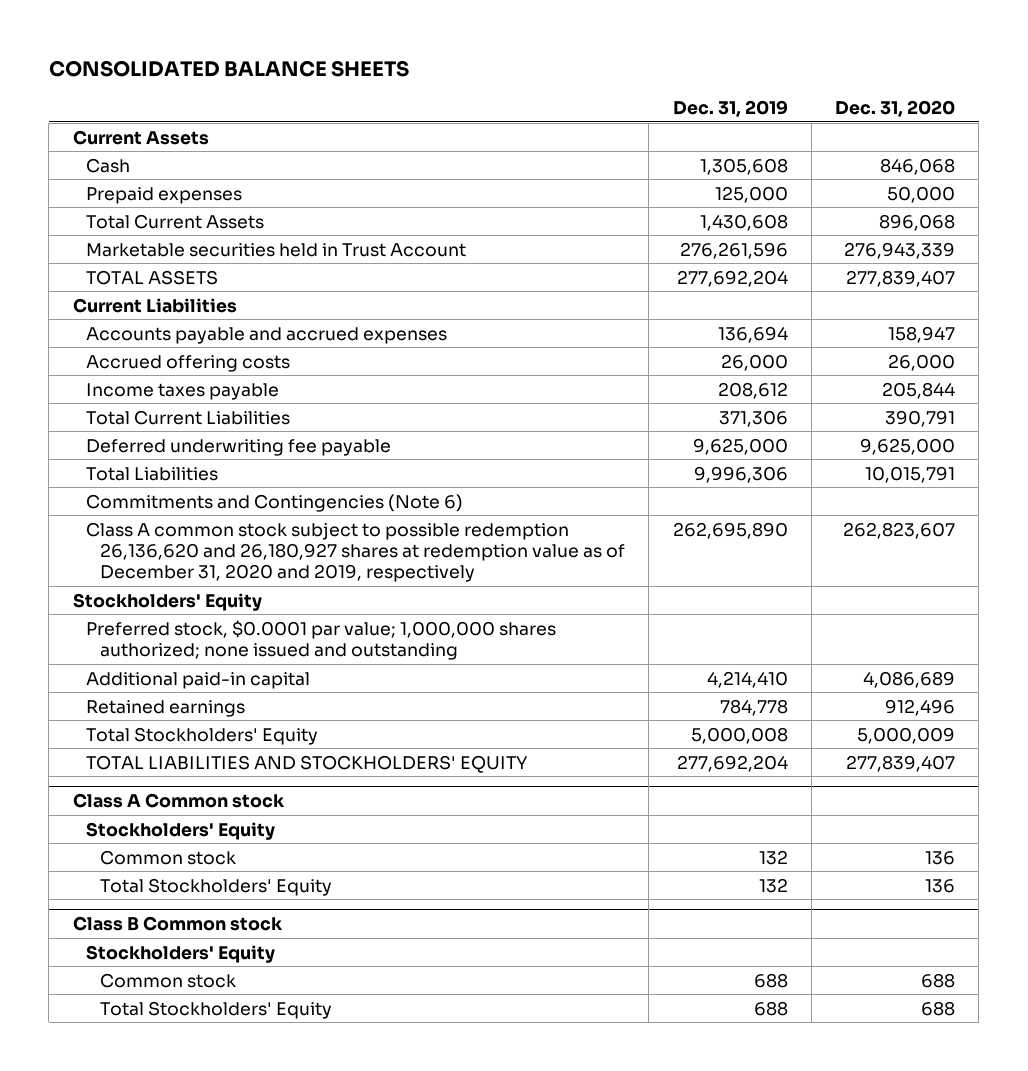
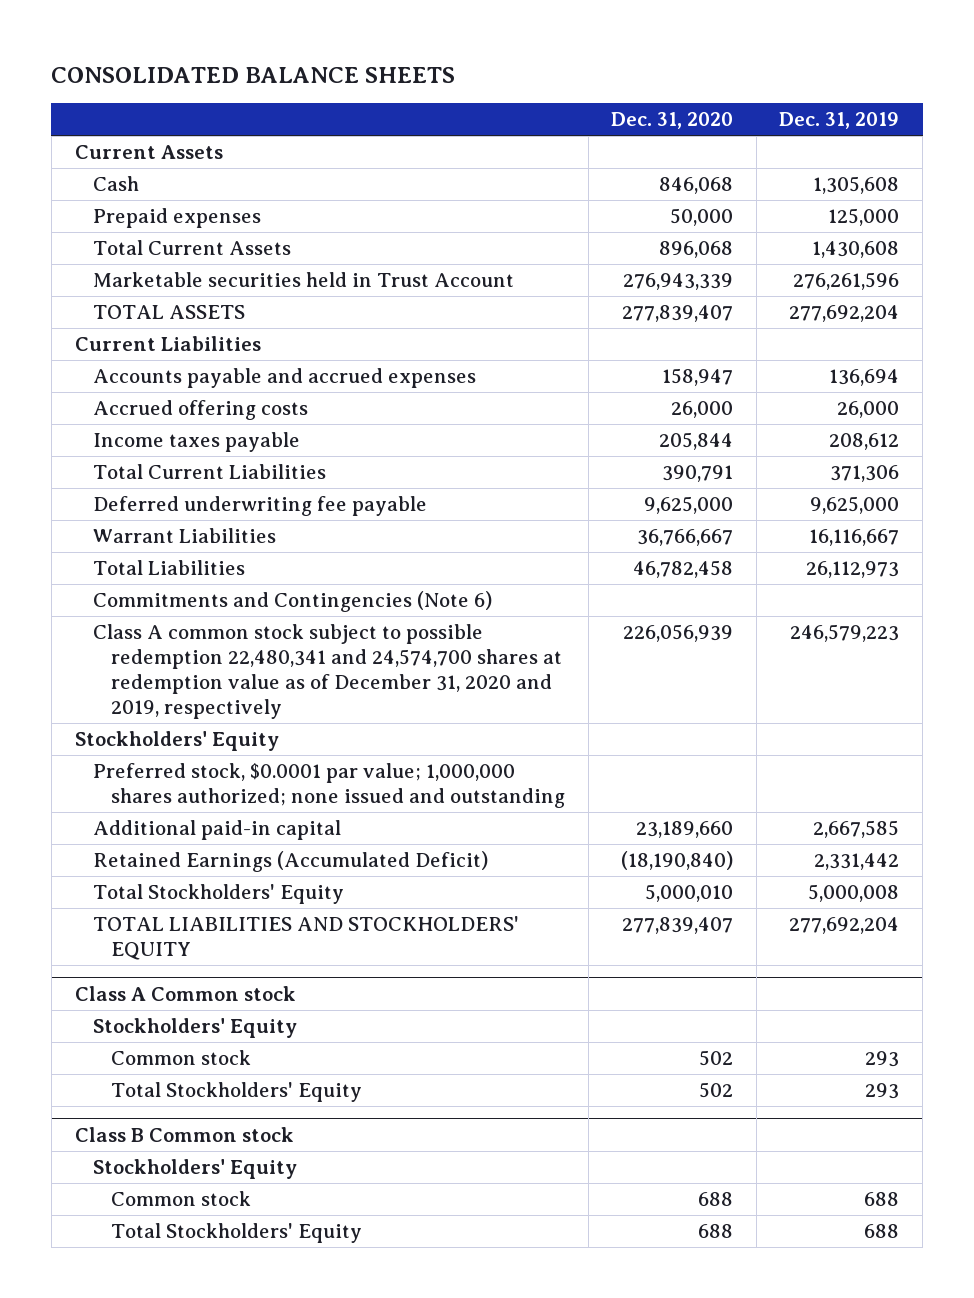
- | Dec. 31, 2019 | Dec. 31, 2020
+ | Dec. 31, 2020 | Dec. 31, 2019
- Total Liabilities | 9,996,306 | 10,015,791
+ Warrant Liabilities | 36,766,667 | 16,116,667
+ Total Liabilities | 46,782,458 | 26,112,973
- Class A common stock subject to possible redemption 26,136,620 and 26,180,927 shares at redemption value as of December 31, 2020 and 2019, respectively | 262,695,890 | 262,823,607
+ Class A common stock subject to possible redemption 22,480,341 and 24,574,700 shares at redemption value as of December 31, 2020 and 2019, respectively | 226,056,939 | 246,579,223
- Additional paid-in capital | 4,214,410 | 4,086,689
- Retained earnings | 784,778 | 912,496
- Total Stockholders' Equity | 5,000,008 | 5,000,009
+ Additional paid-in capital | 23,189,660 | 2,667,585
+ Retained Earnings (Accumulated Deficit) | (18,190,840) | 2,331,442
+ Total Stockholders' Equity | 5,000,010 | 5,000,008
@ Class A Common stock
- Common stock | 132 | 136
- Total Stockholders' Equity | 132 | 136
+ Common stock | 502 | 293
+ Total Stockholders' Equity | 502 | 293

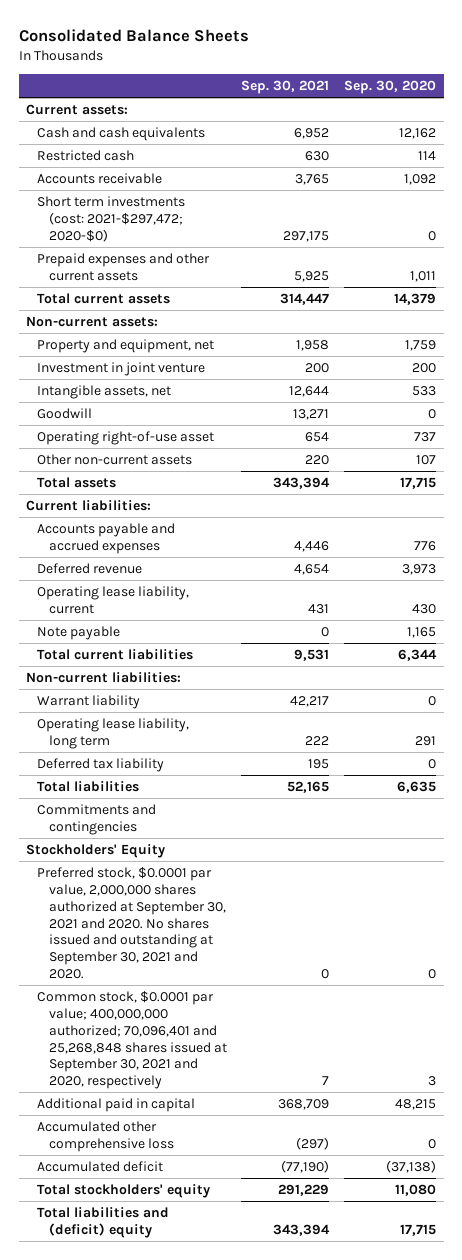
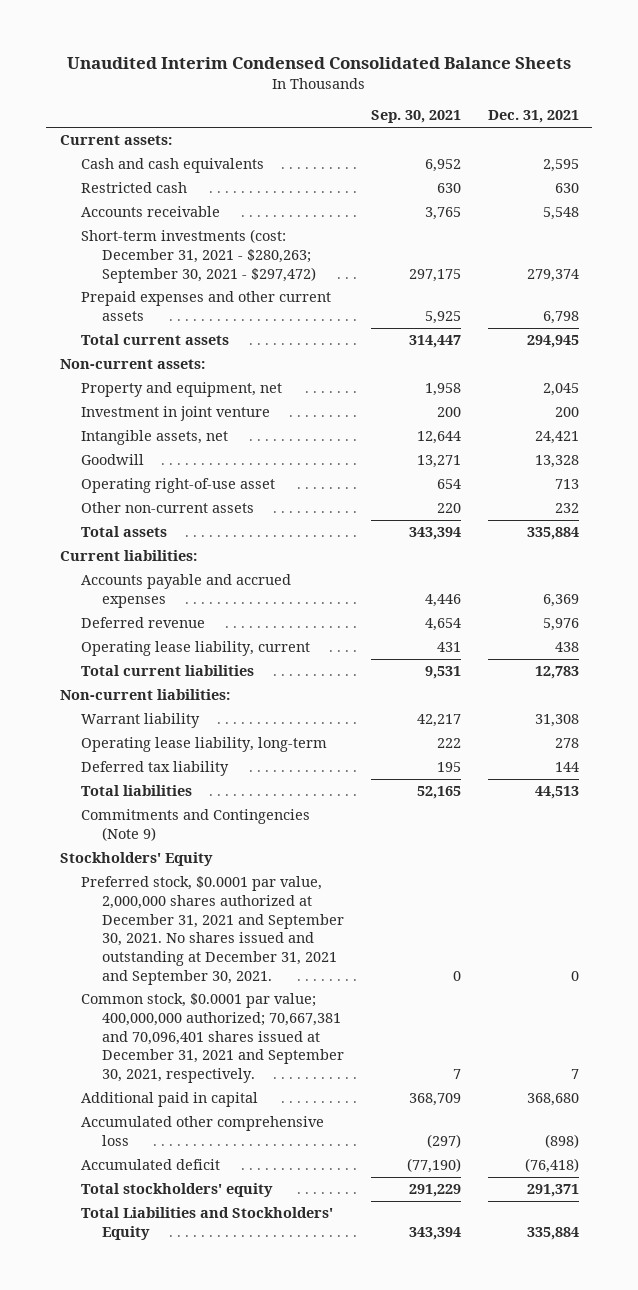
- Consolidated Balance Sheets
+ Unaudited Interim Condensed Consolidated Balance Sheets
- | Sep. 30, 2021 | Sep. 30, 2020
+ | Sep. 30, 2021 | Dec. 31, 2021
- Short term investments (cost: 2021-$297,472; 2020-$0) | 297,175 | 0
+ Short-term investments (cost: December 31, 2021 - $280,263; September 30, 2021 - $297,472) | 297,175 | 279,374
- Note payable | 0 | 1,165
- Operating lease liability, long term | 222 | 291
+ Operating lease liability, long-term | 222 | 278
- Commitments and contingencies
+ Commitments and Contingencies (Note 9)
- Preferred stock, $0.0001 par value, 2,000,000 shares authorized at September 30, 2021 and 2020. No shares issued and outstanding at September 30, 2021 and 2020. | 0 | 0
- Common stock, $0.0001 par value; 400,000,000 authorized; 70,096,401 and 25,268,848 shares issued at September 30, 2021 and 2020, respectively | 7 | 3
+ Preferred stock, $0.0001 par value, 2,000,000 shares authorized at December 31, 2021 and September 30, 2021. No shares issued and outstanding at December 31, 2021 and September 30, 2021. | 0 | 0
+ Common stock, $0.0001 par value; 400,000,000 authorized; 70,667,381 and 70,096,401 shares issued at December 31, 2021 and September 30, 2021, respectively. | 7 | 7
- Total liabilities and (deficit) equity | 343,394 | 17,715
+ Total Liabilities and Stockholders' Equity | 343,394 | 335,884

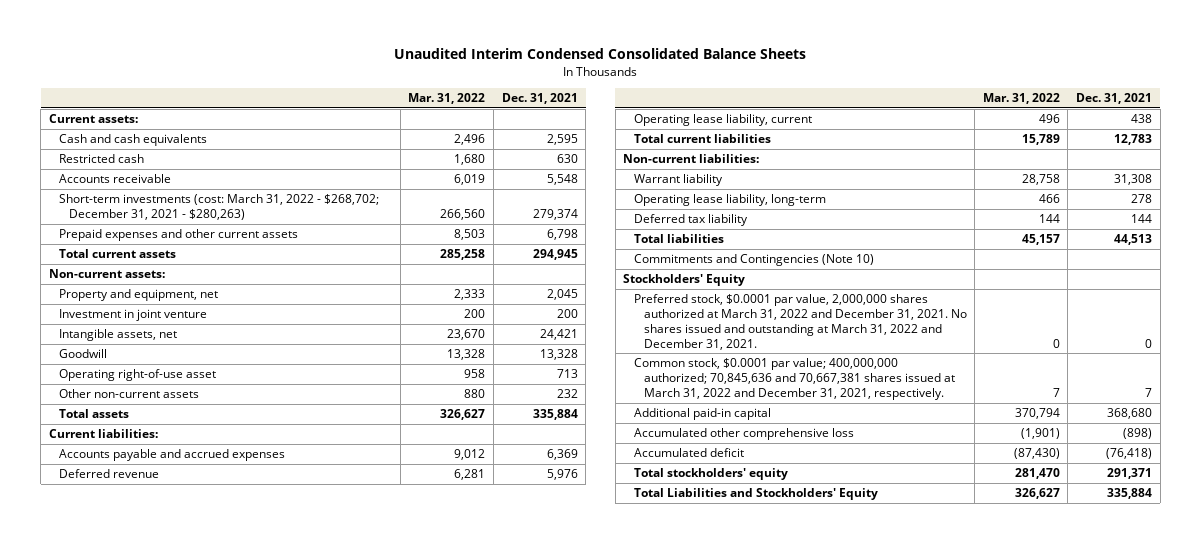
- | Sep. 30, 2021 | Dec. 31, 2021
+ | Mar. 31, 2022 | Dec. 31, 2021
- Short-term investments (cost: December 31, 2021 - $280,263; September 30, 2021 - $297,472) | 297,175 | 279,374
+ Short-term investments (cost: March 31, 2022 - $268,702; December 31, 2021 - $280,263) | 266,560 | 279,374
- Commitments and Contingencies (Note 9)
+ Commitments and Contingencies (Note 10)
- Preferred stock, $0.0001 par value, 2,000,000 shares authorized at December 31, 2021 and September 30, 2021. No shares issued and outstanding at December 31, 2021 and September 30, 2021. | 0 | 0
- Common stock, $0.0001 par value; 400,000,000 authorized; 70,667,381 and 70,096,401 shares issued at December 31, 2021 and September 30, 2021, respectively. | 7 | 7
- Additional paid in capital | 368,709 | 368,680
+ Preferred stock, $0.0001 par value, 2,000,000 shares authorized at March 31, 2022 and December 31, 2021. No shares issued and outstanding at March 31, 2022 and December 31, 2021. | 0 | 0
+ Common stock, $0.0001 par value; 400,000,000 authorized; 70,845,636 and 70,667,381 shares issued at March 31, 2022 and December 31, 2021, respectively. | 7 | 7
+ Additional paid-in capital | 370,794 | 368,680

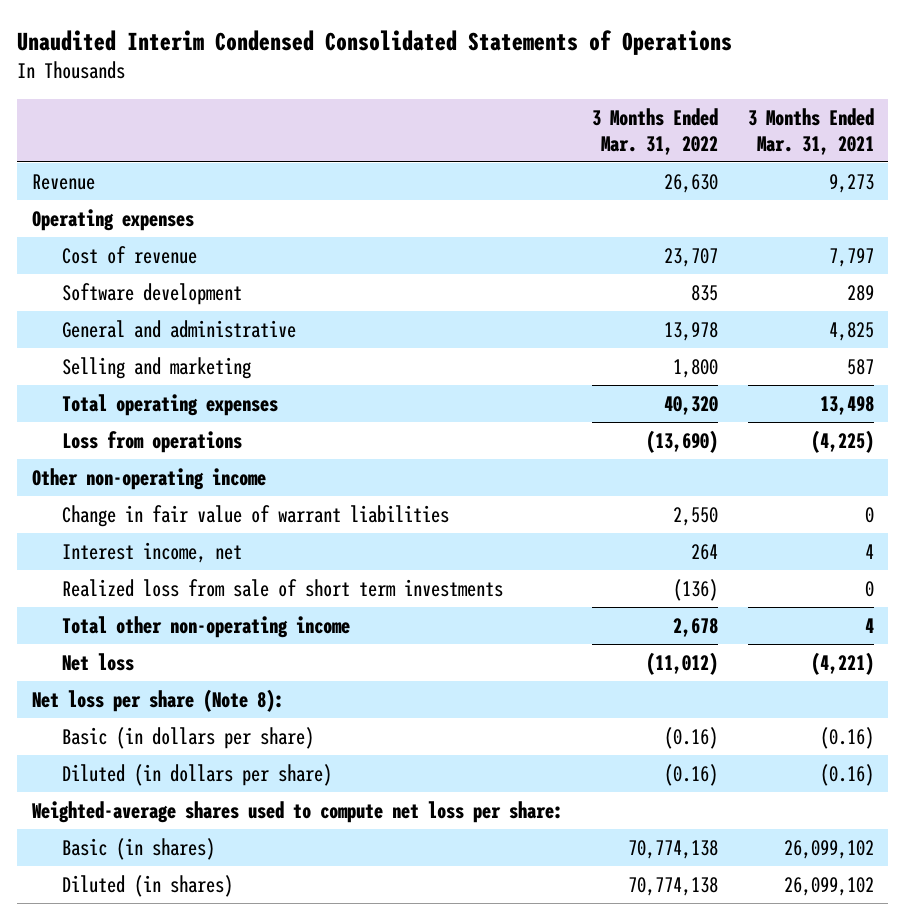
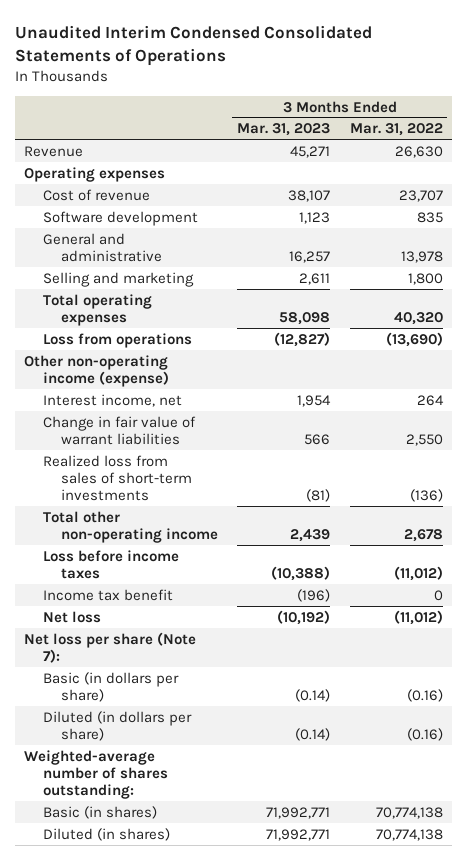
- | 3 Months Ended Mar. 31, 2022 | 3 Months Ended Mar. 31, 2021
+ | 3 Months Ended Mar. 31, 2023 | 3 Months Ended Mar. 31, 2022
- Other non-operating income
+ Other non-operating income (expense)
- Realized loss from sale of short term investments | (136) | 0
moved down: Change in fair value of warrant liabilities | 566 | 2,550
+ Realized loss from sales of short-term investments | (81) | (136)
+ Loss before income taxes | (10,388) | (11,012)
+ Income tax benefit | (196) | 0
- Net loss per share (Note 8):
+ Net loss per share (Note 7):
- Weighted-average shares used to compute net loss per share:
+ Weighted-average number of shares outstanding:

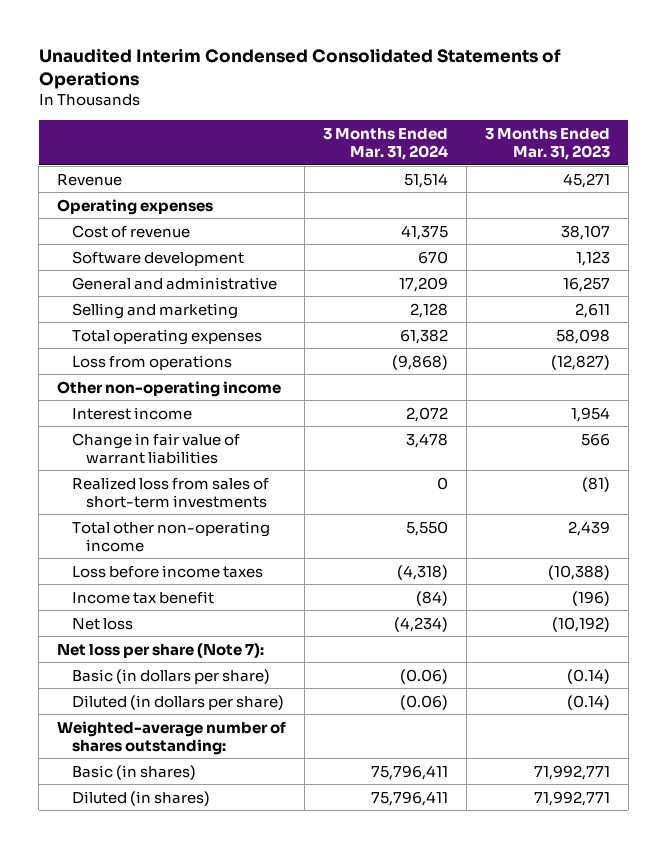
- | 3 Months Ended Mar. 31, 2023 | 3 Months Ended Mar. 31, 2022
+ | 3 Months Ended Mar. 31, 2024 | 3 Months Ended Mar. 31, 2023
- Other non-operating income (expense)
- Interest income, net | 1,954 | 264
+ Other non-operating income
+ Interest income | 2,072 | 1,954

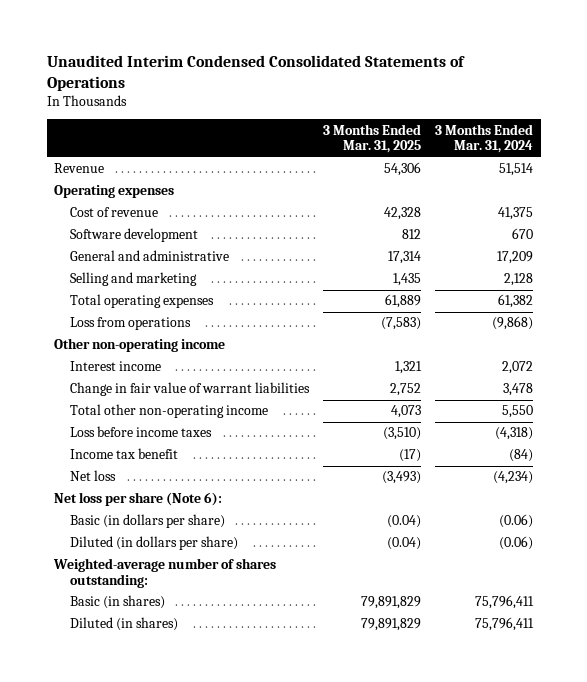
- | 3 Months Ended Mar. 31, 2024 | 3 Months Ended Mar. 31, 2023
+ | 3 Months Ended Mar. 31, 2025 | 3 Months Ended Mar. 31, 2024
- Realized loss from sales of short-term investments | 0 | (81)
- Net loss per share (Note 7):
+ Net loss per share (Note 6):

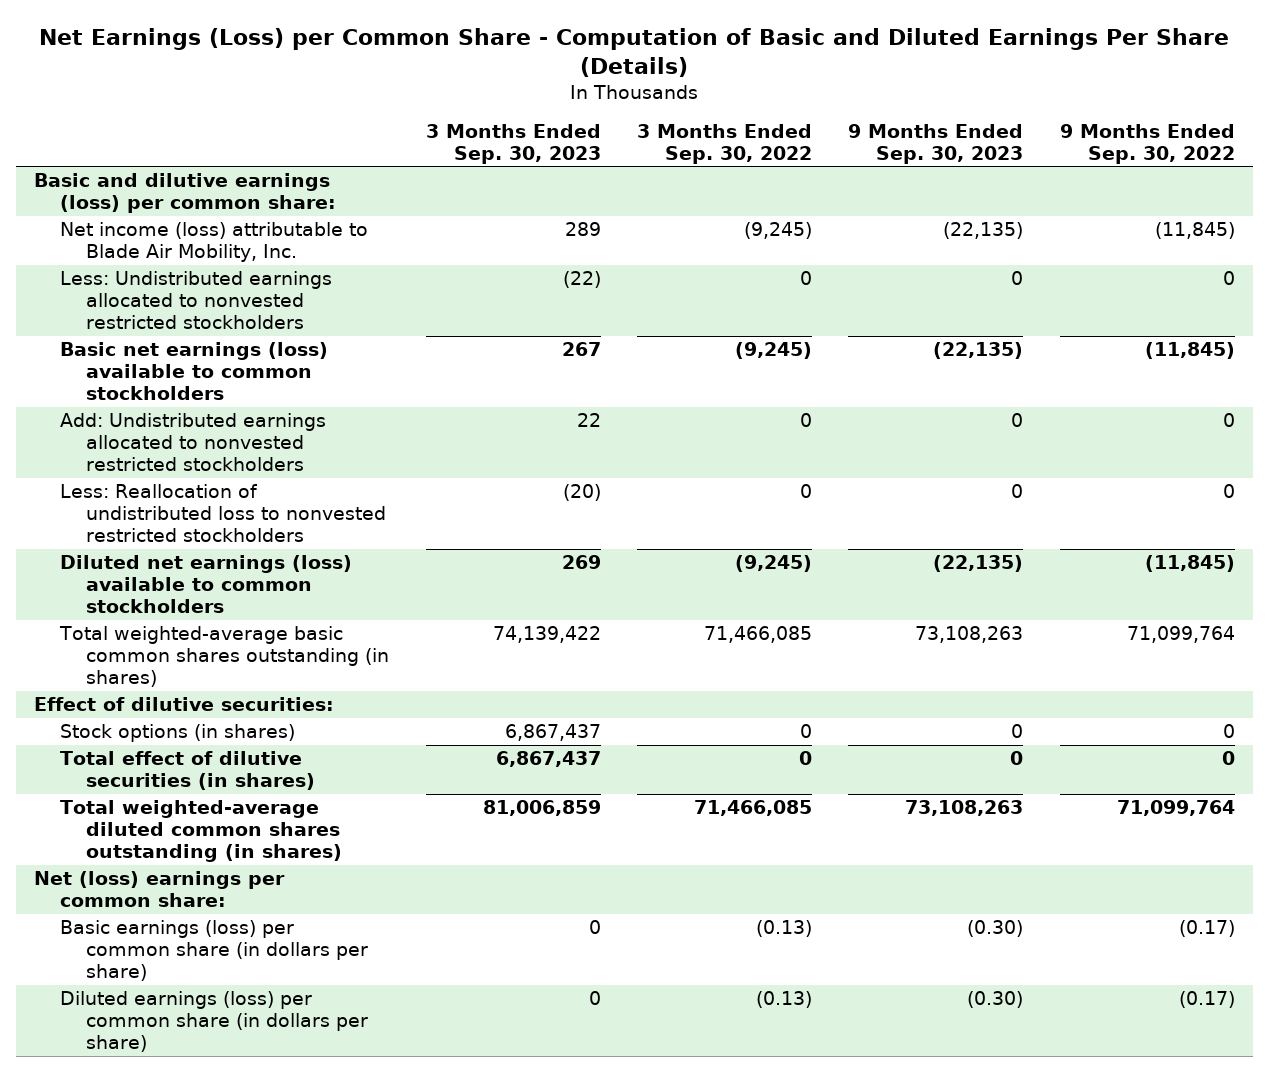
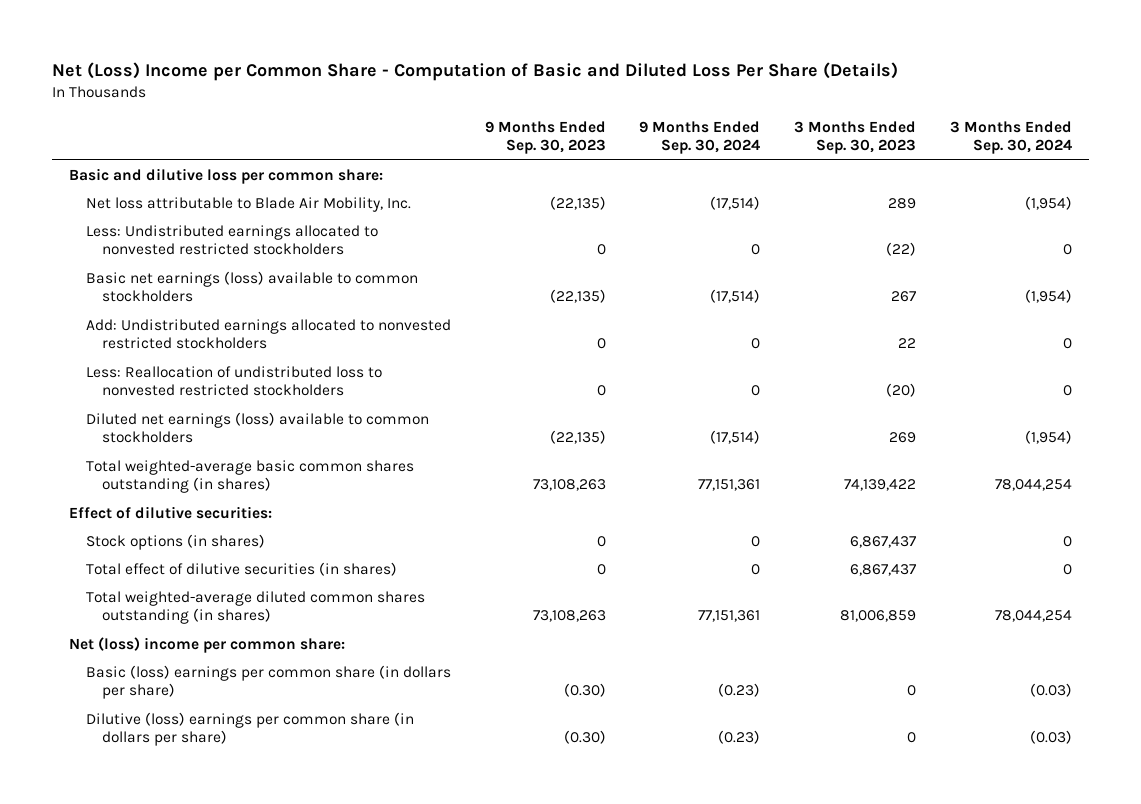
- Net Earnings (Loss) per Common Share - Computation of Basic and Diluted Earnings Per Share (Details)
+ Net (Loss) Income per Common Share - Computation of Basic and Diluted Loss Per Share (Details)
- | 3 Months Ended Sep. 30, 2023 | 3 Months Ended Sep. 30, 2022 | 9 Months Ended Sep. 30, 2023 | 9 Months Ended Sep. 30, 2022
+ | 9 Months Ended Sep. 30, 2023 | 9 Months Ended Sep. 30, 2024 | 3 Months Ended Sep. 30, 2023 | 3 Months Ended Sep. 30, 2024
- Basic and dilutive earnings (loss) per common share:
- Net income (loss) attributable to Blade Air Mobility, Inc. | 289 | (9,245) | (22,135) | (11,845)
+ Basic and dilutive loss per common share:
+ Net loss attributable to Blade Air Mobility, Inc. | (22,135) | (17,514) | 289 | (1,954)
- Net (loss) earnings per common share:
- Basic earnings (loss) per common share (in dollars per share) | 0 | (0.13) | (0.30) | (0.17)
- Diluted earnings (loss) per common share (in dollars per share) | 0 | (0.13) | (0.30) | (0.17)
+ Net (loss) income per common share:
+ Basic (loss) earnings per common share (in dollars per share) | (0.30) | (0.23) | 0 | (0.03)
+ Dilutive (loss) earnings per common share (in dollars per share) | (0.30) | (0.23) | 0 | (0.03)

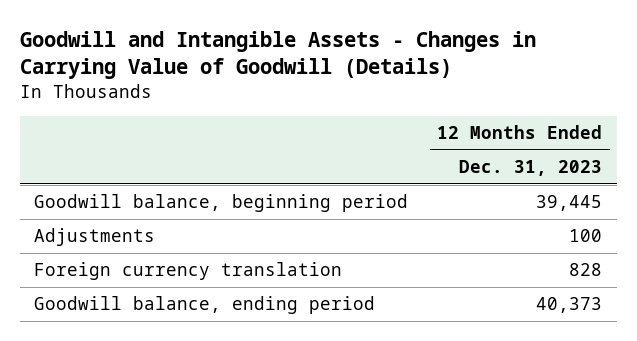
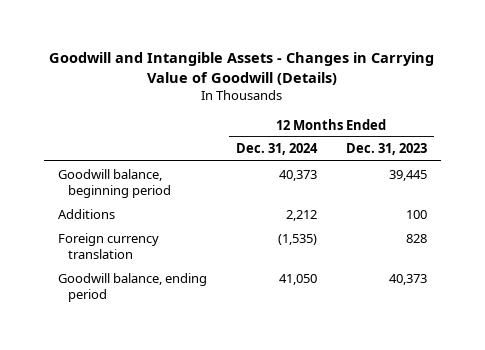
- | 12 Months Ended Dec. 31, 2023
+ | 12 Months Ended Dec. 31, 2024 | 12 Months Ended Dec. 31, 2023
- Adjustments | 100
+ Additions | 2,212 | 100

